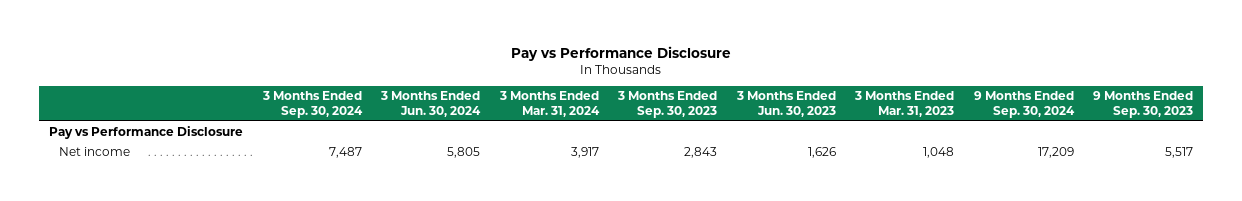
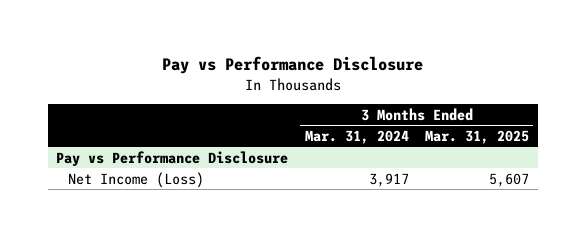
- | 3 Months Ended Sep. 30, 2024 | 3 Months Ended Jun. 30, 2024 | 3 Months Ended Mar. 31, 2024 | 3 Months Ended Sep. 30, 2023 | 3 Months Ended Jun. 30, 2023 | 3 Months Ended Mar. 31, 2023 | 9 Months Ended Sep. 30, 2024 | 9 Months Ended Sep. 30, 2023
+ | 3 Months Ended Mar. 31, 2024 | 3 Months Ended Mar. 31, 2025
- Net income | 7,487 | 5,805 | 3,917 | 2,843 | 1,626 | 1,048 | 17,209 | 5,517
+ Net Income (Loss) | 3,917 | 5,607

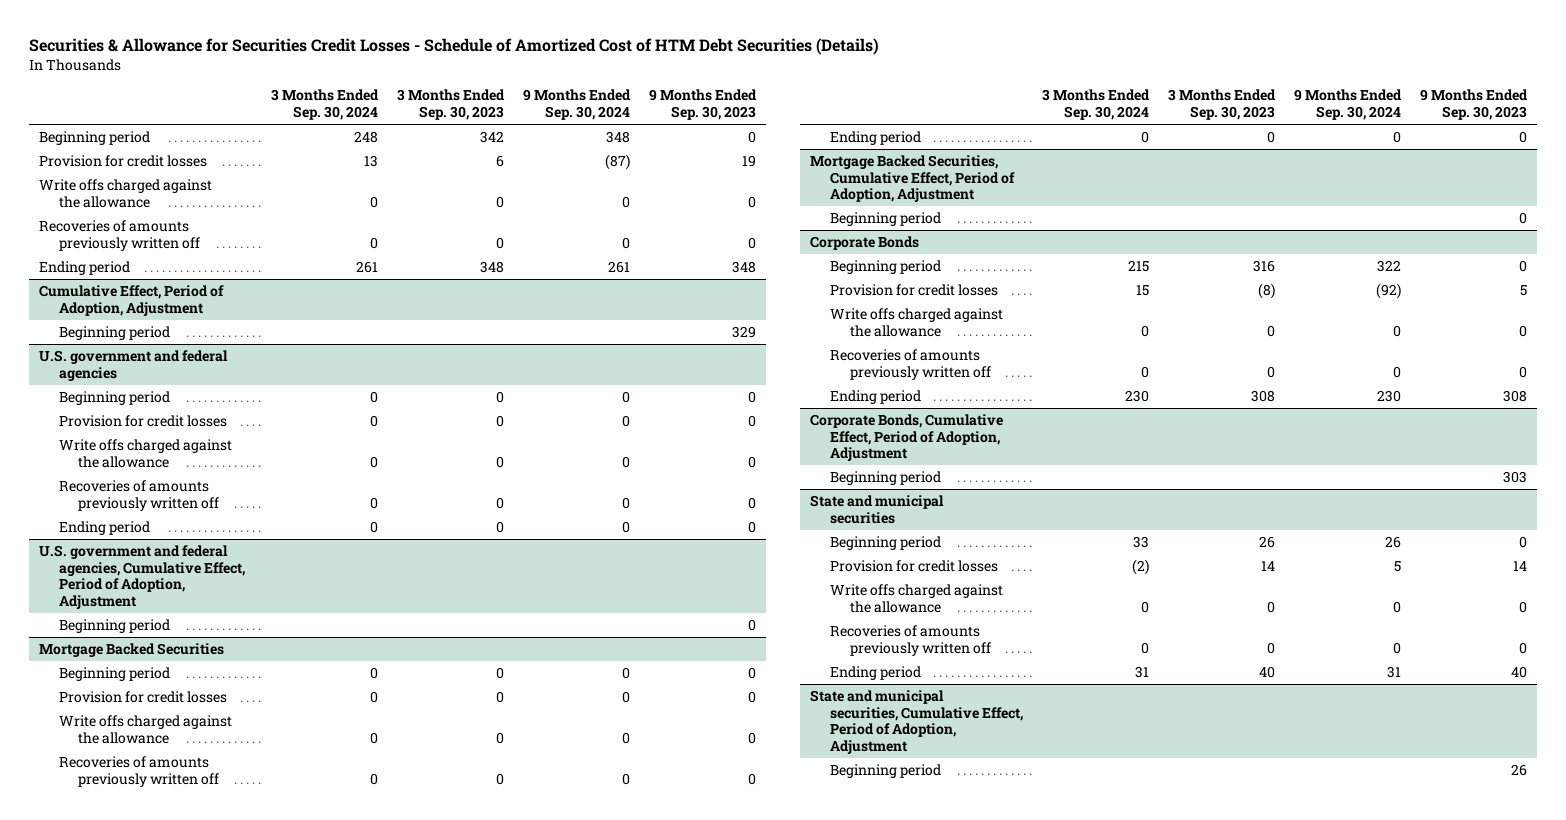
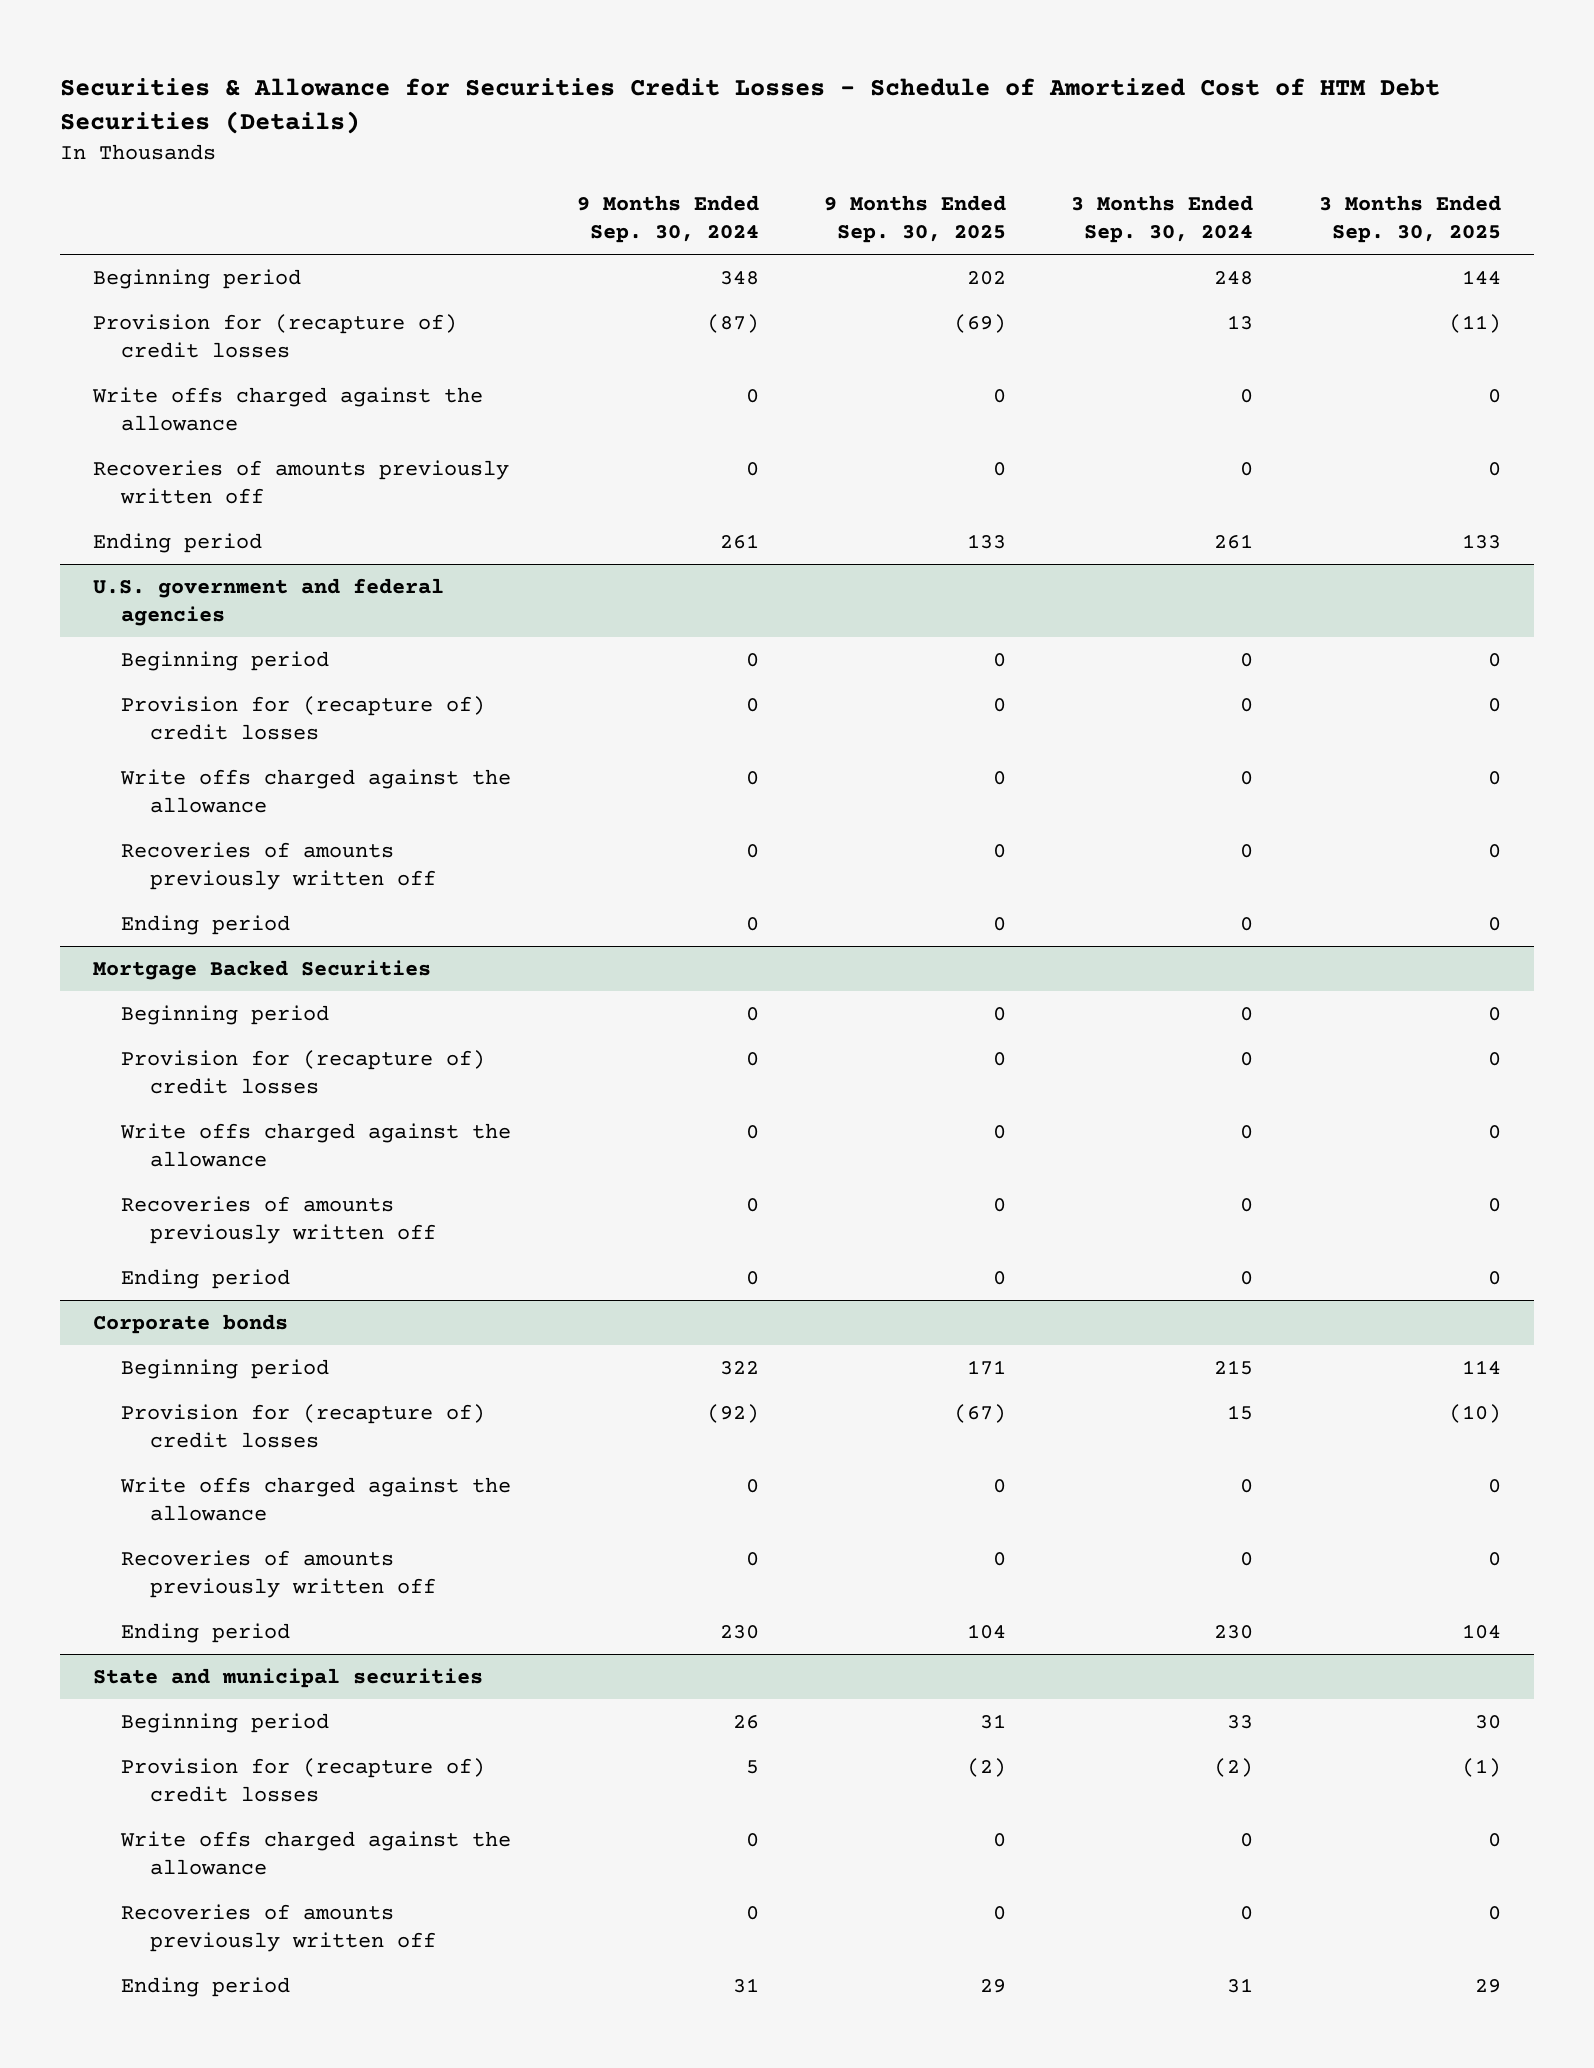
- | 3 Months Ended Sep. 30, 2024 | 3 Months Ended Sep. 30, 2023 | 9 Months Ended Sep. 30, 2024 | 9 Months Ended Sep. 30, 2023
+ | 9 Months Ended Sep. 30, 2024 | 9 Months Ended Sep. 30, 2025 | 3 Months Ended Sep. 30, 2024 | 3 Months Ended Sep. 30, 2025
- Provision for credit losses | 13 | 6 | (87) | 19
+ Provision for (recapture of) credit losses | (87) | (69) | 13 | (11)
- Cumulative Effect, Period of Adoption, Adjustment
- Beginning period | | | | 329
@ U.S. government and federal agencies
- Provision for credit losses | 0 | 0 | 0 | 0
+ Provision for (recapture of) credit losses | 0 | 0 | 0 | 0
- U.S. government and federal agencies, Cumulative Effect, Period of Adoption, Adjustment
- Beginning period | | | | 0
@ Mortgage Backed Securities
- Provision for credit losses | 0 | 0 | 0 | 0
+ Provision for (recapture of) credit losses | 0 | 0 | 0 | 0
- Mortgage Backed Securities, Cumulative Effect, Period of Adoption, Adjustment
- Beginning period | | | | 0
- Corporate Bonds
+ Corporate bonds
- Provision for credit losses | 15 | (8) | (92) | 5
+ Provision for (recapture of) credit losses | (92) | (67) | 15 | (10)
- Corporate Bonds, Cumulative Effect, Period of Adoption, Adjustment
- Beginning period | | | | 303
@ State and municipal securities
- Provision for credit losses | (2) | 14 | 5 | 14
+ Provision for (recapture of) credit losses | 5 | (2) | (2) | (1)
- State and municipal securities, Cumulative Effect, Period of Adoption, Adjustment
- Beginning period | | | | 26

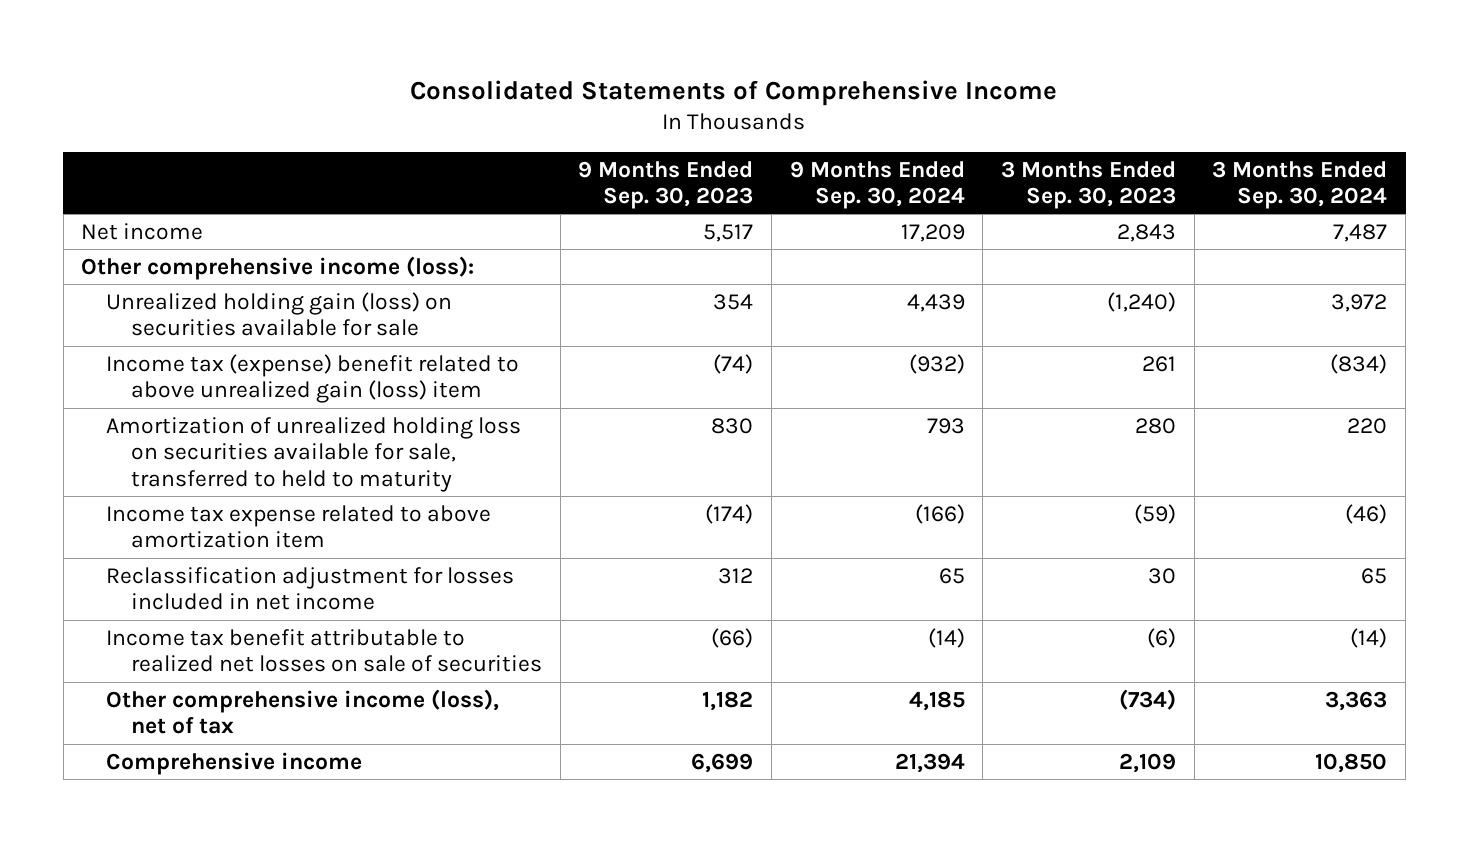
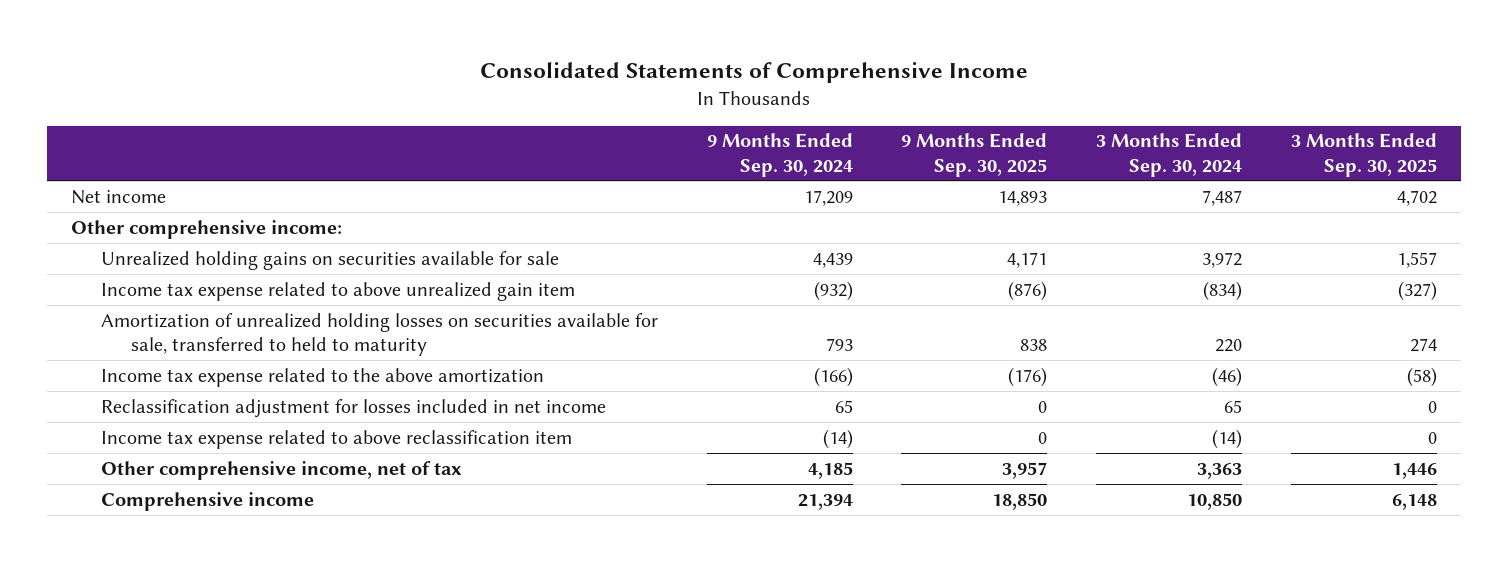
- | 9 Months Ended Sep. 30, 2023 | 9 Months Ended Sep. 30, 2024 | 3 Months Ended Sep. 30, 2023 | 3 Months Ended Sep. 30, 2024
+ | 9 Months Ended Sep. 30, 2024 | 9 Months Ended Sep. 30, 2025 | 3 Months Ended Sep. 30, 2024 | 3 Months Ended Sep. 30, 2025
- Other comprehensive income (loss):
- Unrealized holding gain (loss) on securities available for sale | 354 | 4,439 | (1,240) | 3,972
- Income tax (expense) benefit related to above unrealized gain (loss) item | (74) | (932) | 261 | (834)
- Amortization of unrealized holding loss on securities available for sale, transferred to held to maturity | 830 | 793 | 280 | 220
- Income tax expense related to above amortization item | (174) | (166) | (59) | (46)
+ Other comprehensive income:
+ Unrealized holding gains on securities available for sale | 4,439 | 4,171 | 3,972 | 1,557
+ Income tax expense related to above unrealized gain item | (932) | (876) | (834) | (327)
+ Amortization of unrealized holding losses on securities available for sale, transferred to held to maturity | 793 | 838 | 220 | 274
+ Income tax expense related to the above amortization | (166) | (176) | (46) | (58)
- Income tax benefit attributable to realized net losses on sale of securities | (66) | (14) | (6) | (14)
- Other comprehensive income (loss), net of tax | 1,182 | 4,185 | (734) | 3,363
+ Income tax expense related to above reclassification item | (14) | 0 | (14) | 0
+ Other comprehensive income, net of tax | 4,185 | 3,957 | 3,363 | 1,446

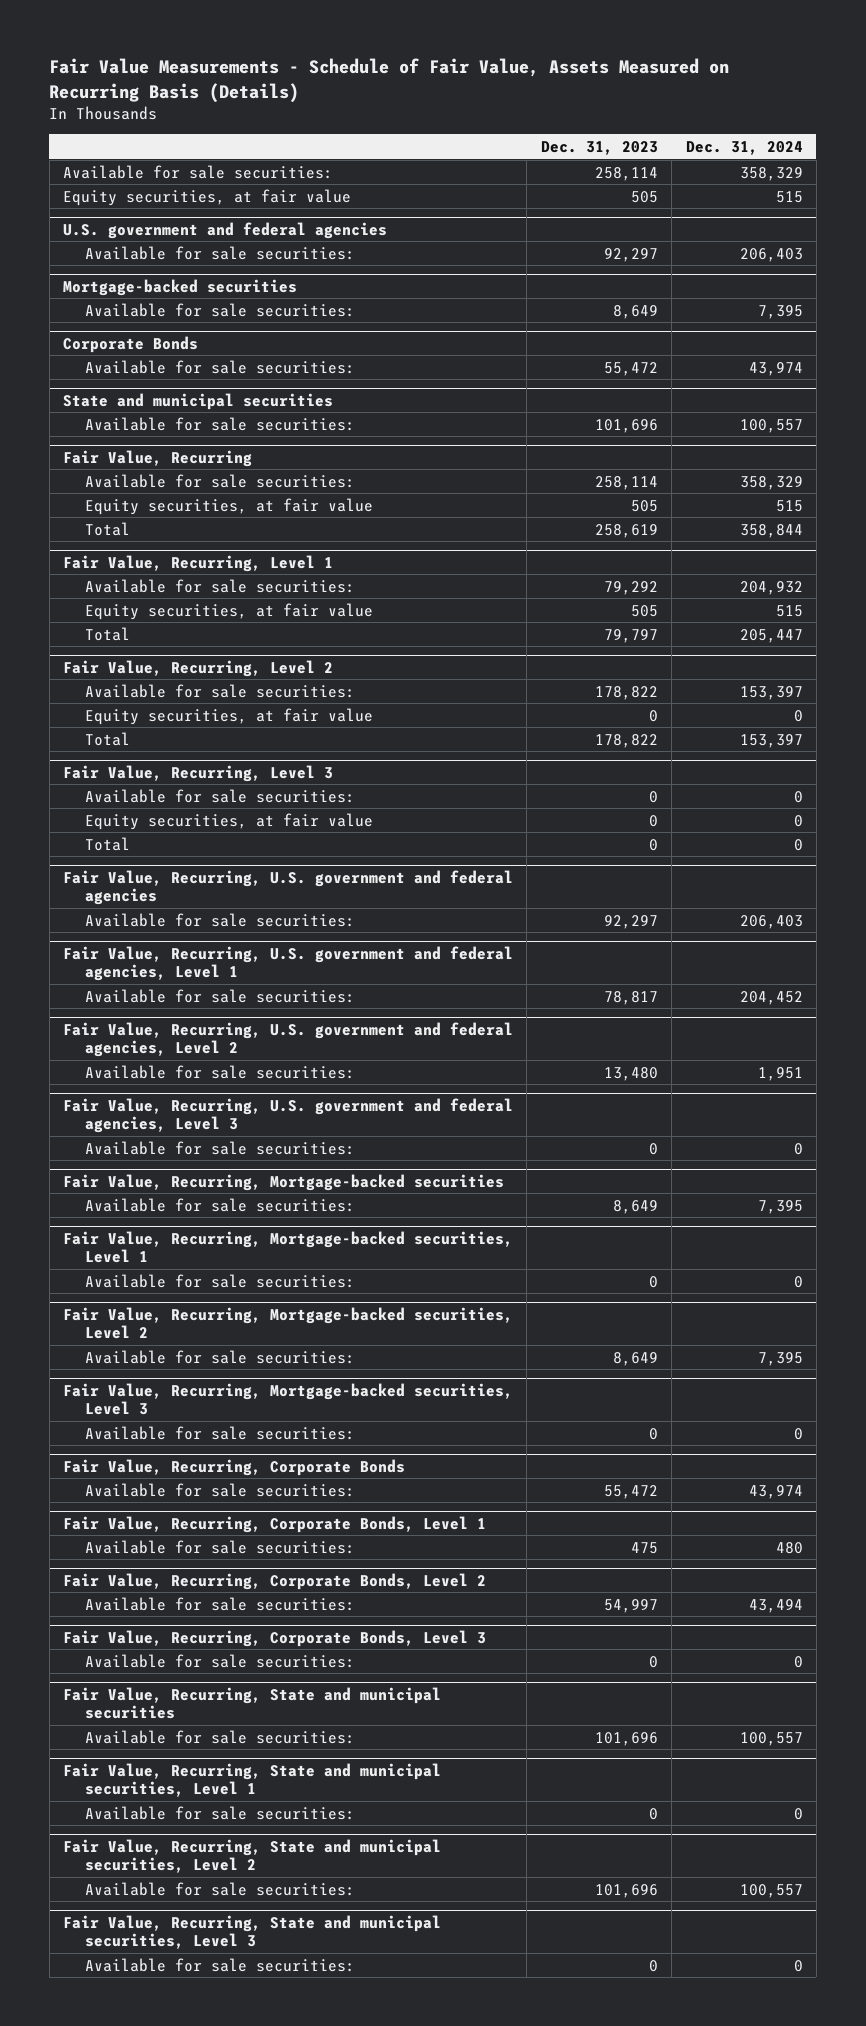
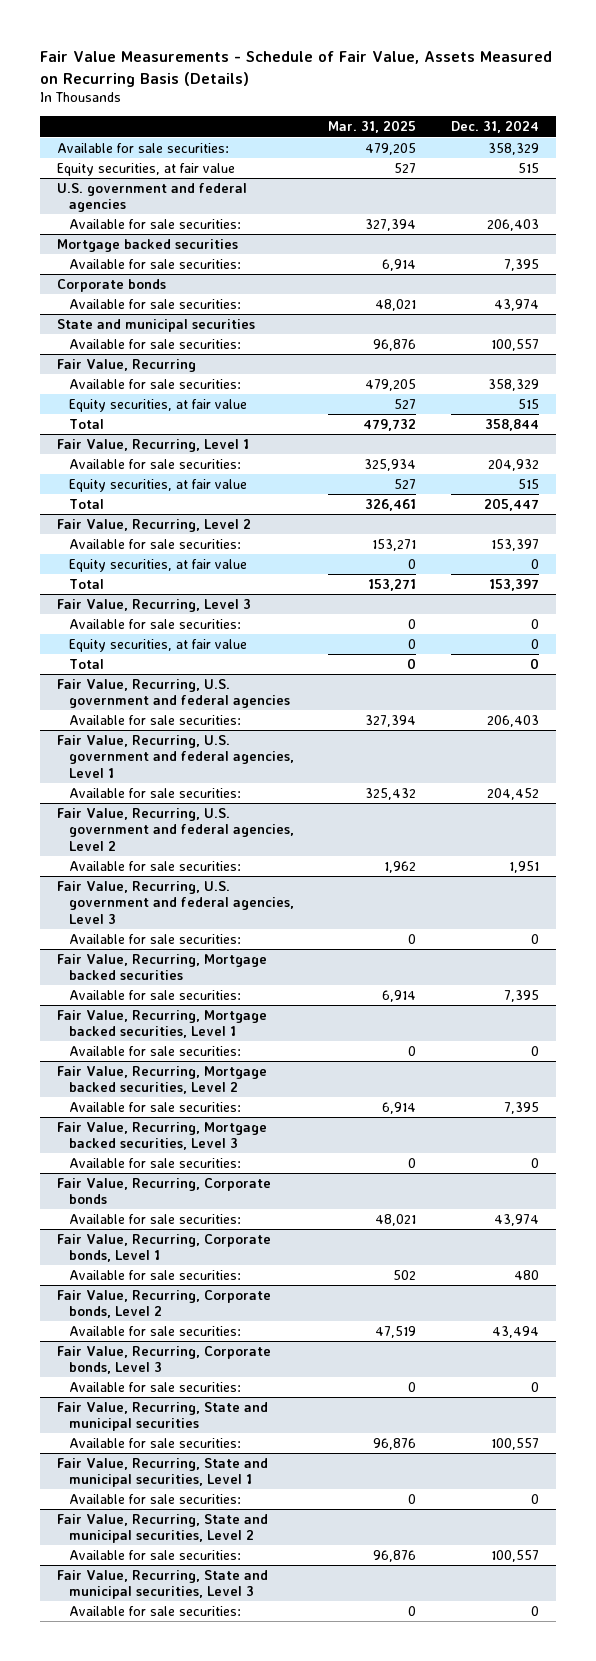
- | Dec. 31, 2023 | Dec. 31, 2024
+ | Mar. 31, 2025 | Dec. 31, 2024
- Mortgage-backed securities
+ Mortgage backed securities
- Corporate Bonds
+ Corporate bonds
- Fair Value, Recurring, Mortgage-backed securities
+ Fair Value, Recurring, Mortgage backed securities
- Fair Value, Recurring, Mortgage-backed securities, Level 1
+ Fair Value, Recurring, Mortgage backed securities, Level 1
- Fair Value, Recurring, Mortgage-backed securities, Level 2
+ Fair Value, Recurring, Mortgage backed securities, Level 2
- Fair Value, Recurring, Mortgage-backed securities, Level 3
+ Fair Value, Recurring, Mortgage backed securities, Level 3
- Fair Value, Recurring, Corporate Bonds
+ Fair Value, Recurring, Corporate bonds
- Fair Value, Recurring, Corporate Bonds, Level 1
+ Fair Value, Recurring, Corporate bonds, Level 1
- Fair Value, Recurring, Corporate Bonds, Level 2
+ Fair Value, Recurring, Corporate bonds, Level 2
- Fair Value, Recurring, Corporate Bonds, Level 3
+ Fair Value, Recurring, Corporate bonds, Level 3

